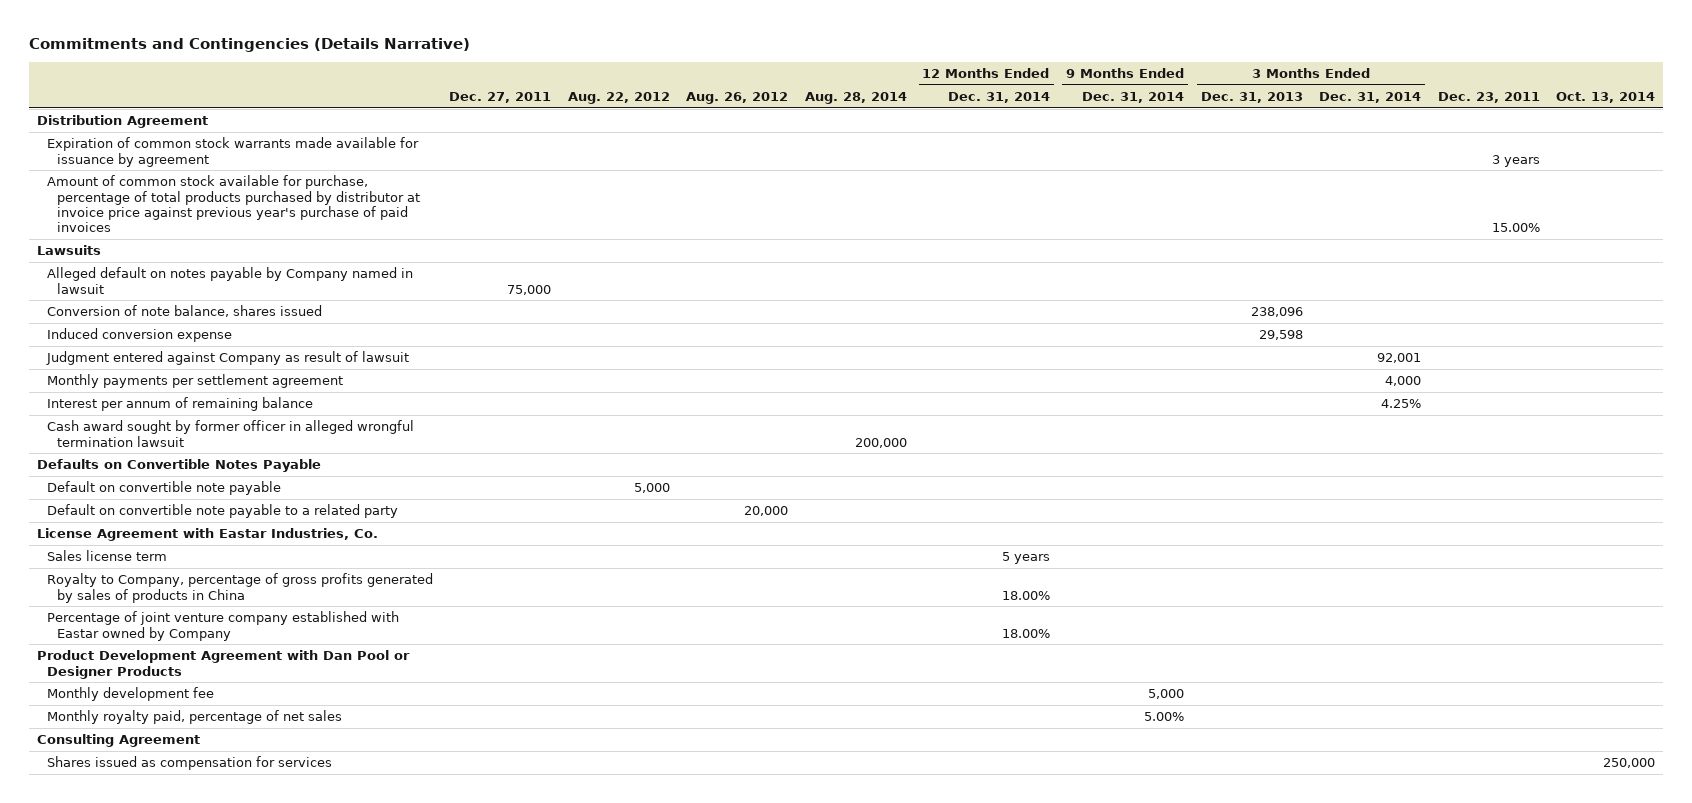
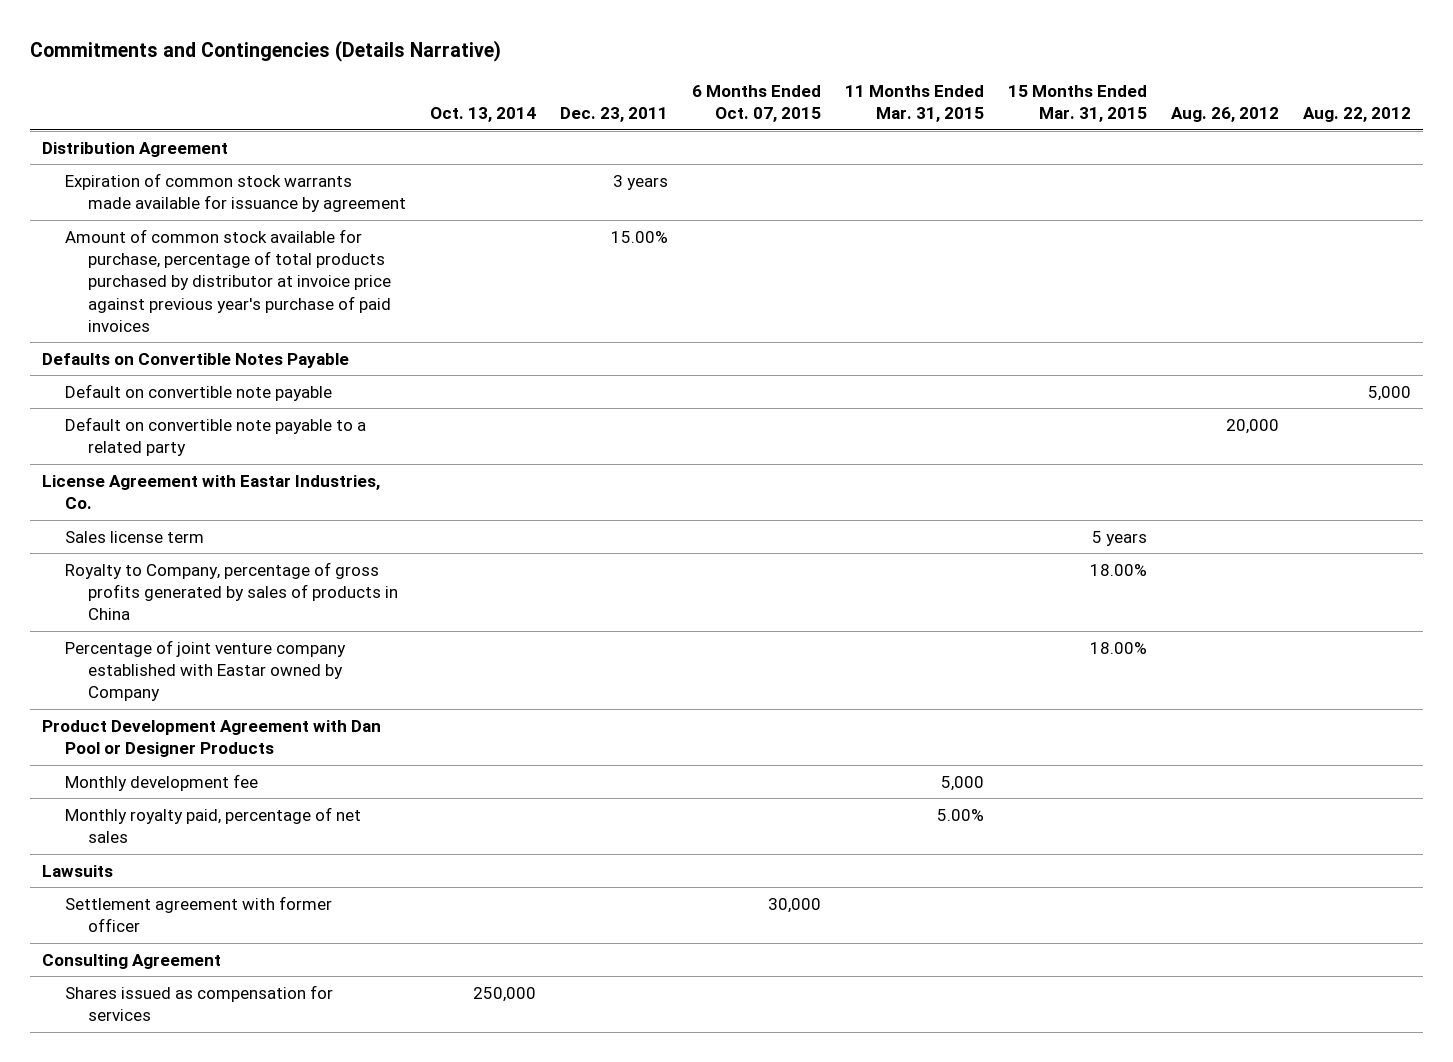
- | Dec. 27, 2011 | Aug. 22, 2012 | Aug. 26, 2012 | Aug. 28, 2014 | 12 Months Ended Dec. 31, 2014 | 9 Months Ended Dec. 31, 2014 | 3 Months Ended Dec. 31, 2013 | 3 Months Ended Dec. 31, 2014 | Dec. 23, 2011 | Oct. 13, 2014
+ | Oct. 13, 2014 | Dec. 23, 2011 | 6 Months Ended Oct. 07, 2015 | 11 Months Ended Mar. 31, 2015 | 15 Months Ended Mar. 31, 2015 | Aug. 26, 2012 | Aug. 22, 2012
- Alleged default on notes payable by Company named in lawsuit | 75,000 | | | | | | | | |
- Conversion of note balance, shares issued | | | | | | | 238,096 | | |
- Induced conversion expense | | | | | | | 29,598 | | |
- Judgment entered against Company as result of lawsuit | | | | | | | | 92,001 | |
- Monthly payments per settlement agreement | | | | | | | | 4,000 | |
- Interest per annum of remaining balance | | | | | | | | 4.25% | |
- Cash award sought by former officer in alleged wrongful termination lawsuit | | | | 200,000 | | | | | |
moved down: Lawsuits
+ Settlement agreement with former officer | | | 30,000 | | | |

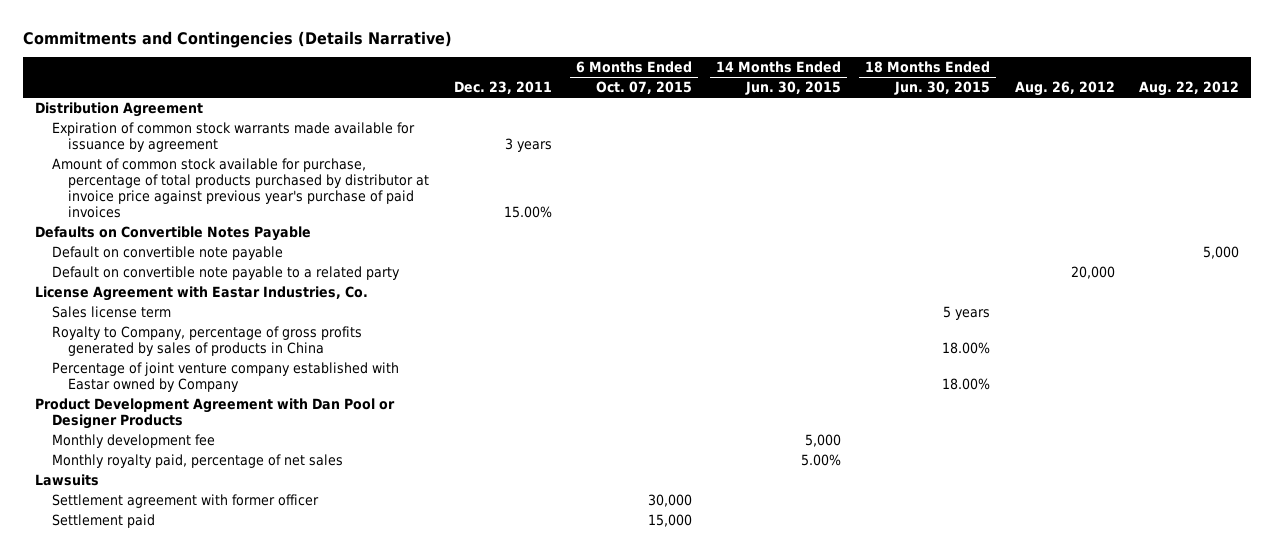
- | Oct. 13, 2014 | Dec. 23, 2011 | 6 Months Ended Oct. 07, 2015 | 11 Months Ended Mar. 31, 2015 | 15 Months Ended Mar. 31, 2015 | Aug. 26, 2012 | Aug. 22, 2012
+ | Dec. 23, 2011 | 6 Months Ended Oct. 07, 2015 | 14 Months Ended Jun. 30, 2015 | 18 Months Ended Jun. 30, 2015 | Aug. 26, 2012 | Aug. 22, 2012
- Consulting Agreement
- Shares issued as compensation for services | 250,000 | | | | | |
+ Settlement paid | | 15,000 | | | |

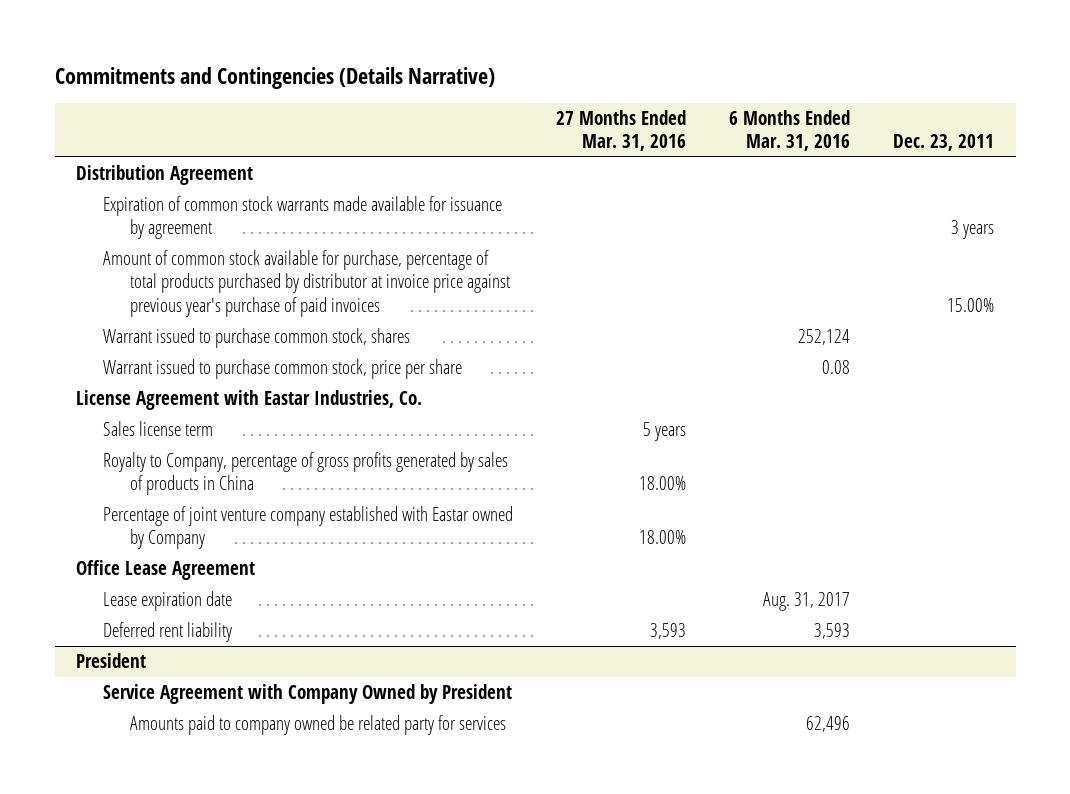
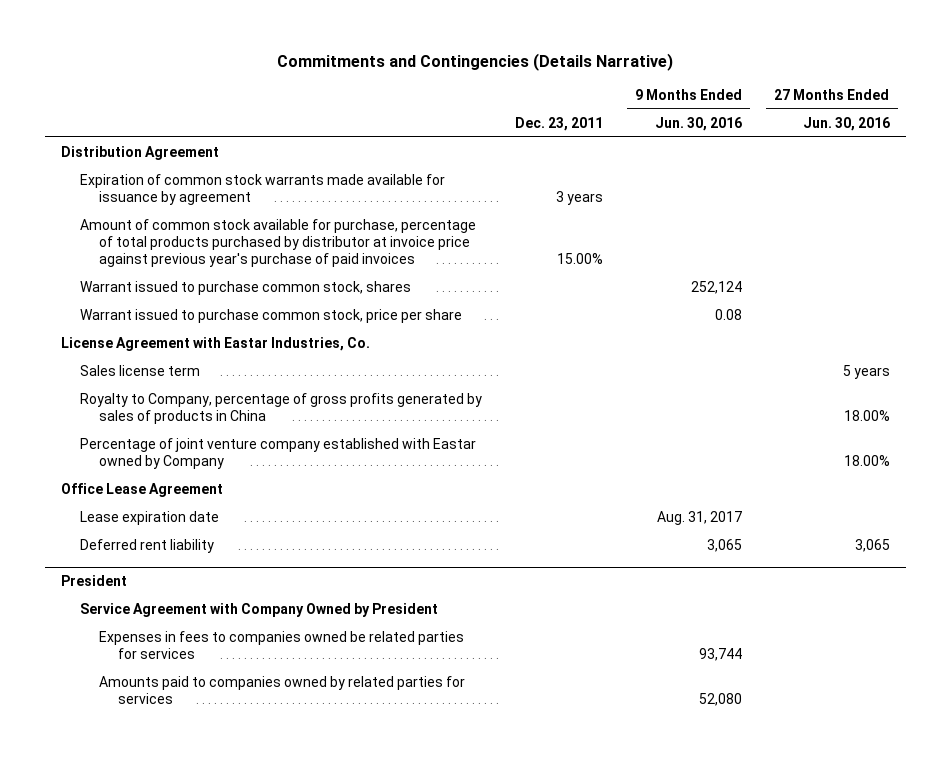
- | 27 Months Ended Mar. 31, 2016 | 6 Months Ended Mar. 31, 2016 | Dec. 23, 2011
+ | Dec. 23, 2011 | 9 Months Ended Jun. 30, 2016 | 27 Months Ended Jun. 30, 2016
@ President
- Amounts paid to company owned be related party for services | | 62,496 |
+ Expenses in fees to companies owned be related parties for services | | 93,744 |
+ Amounts paid to companies owned by related parties for services | | 52,080 |

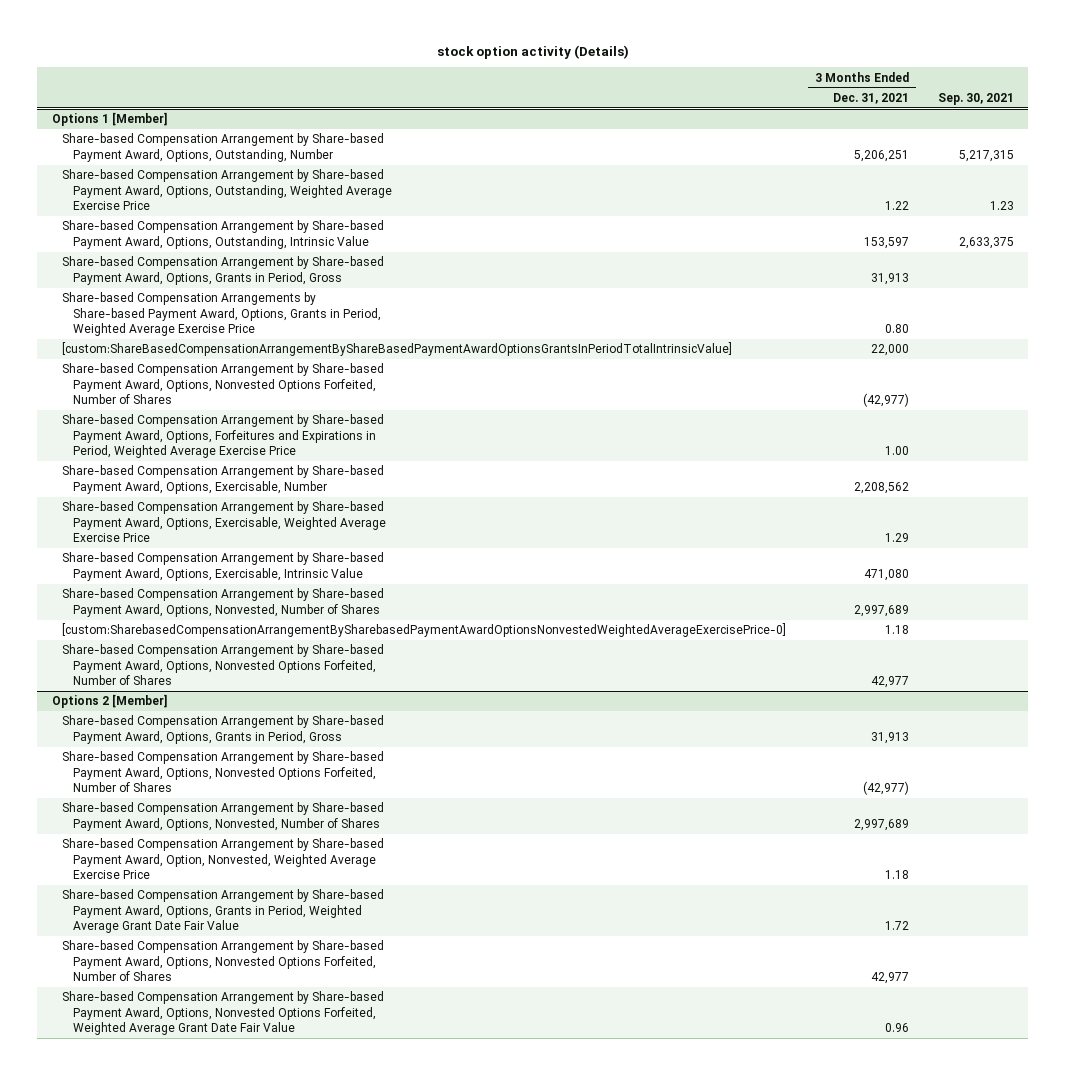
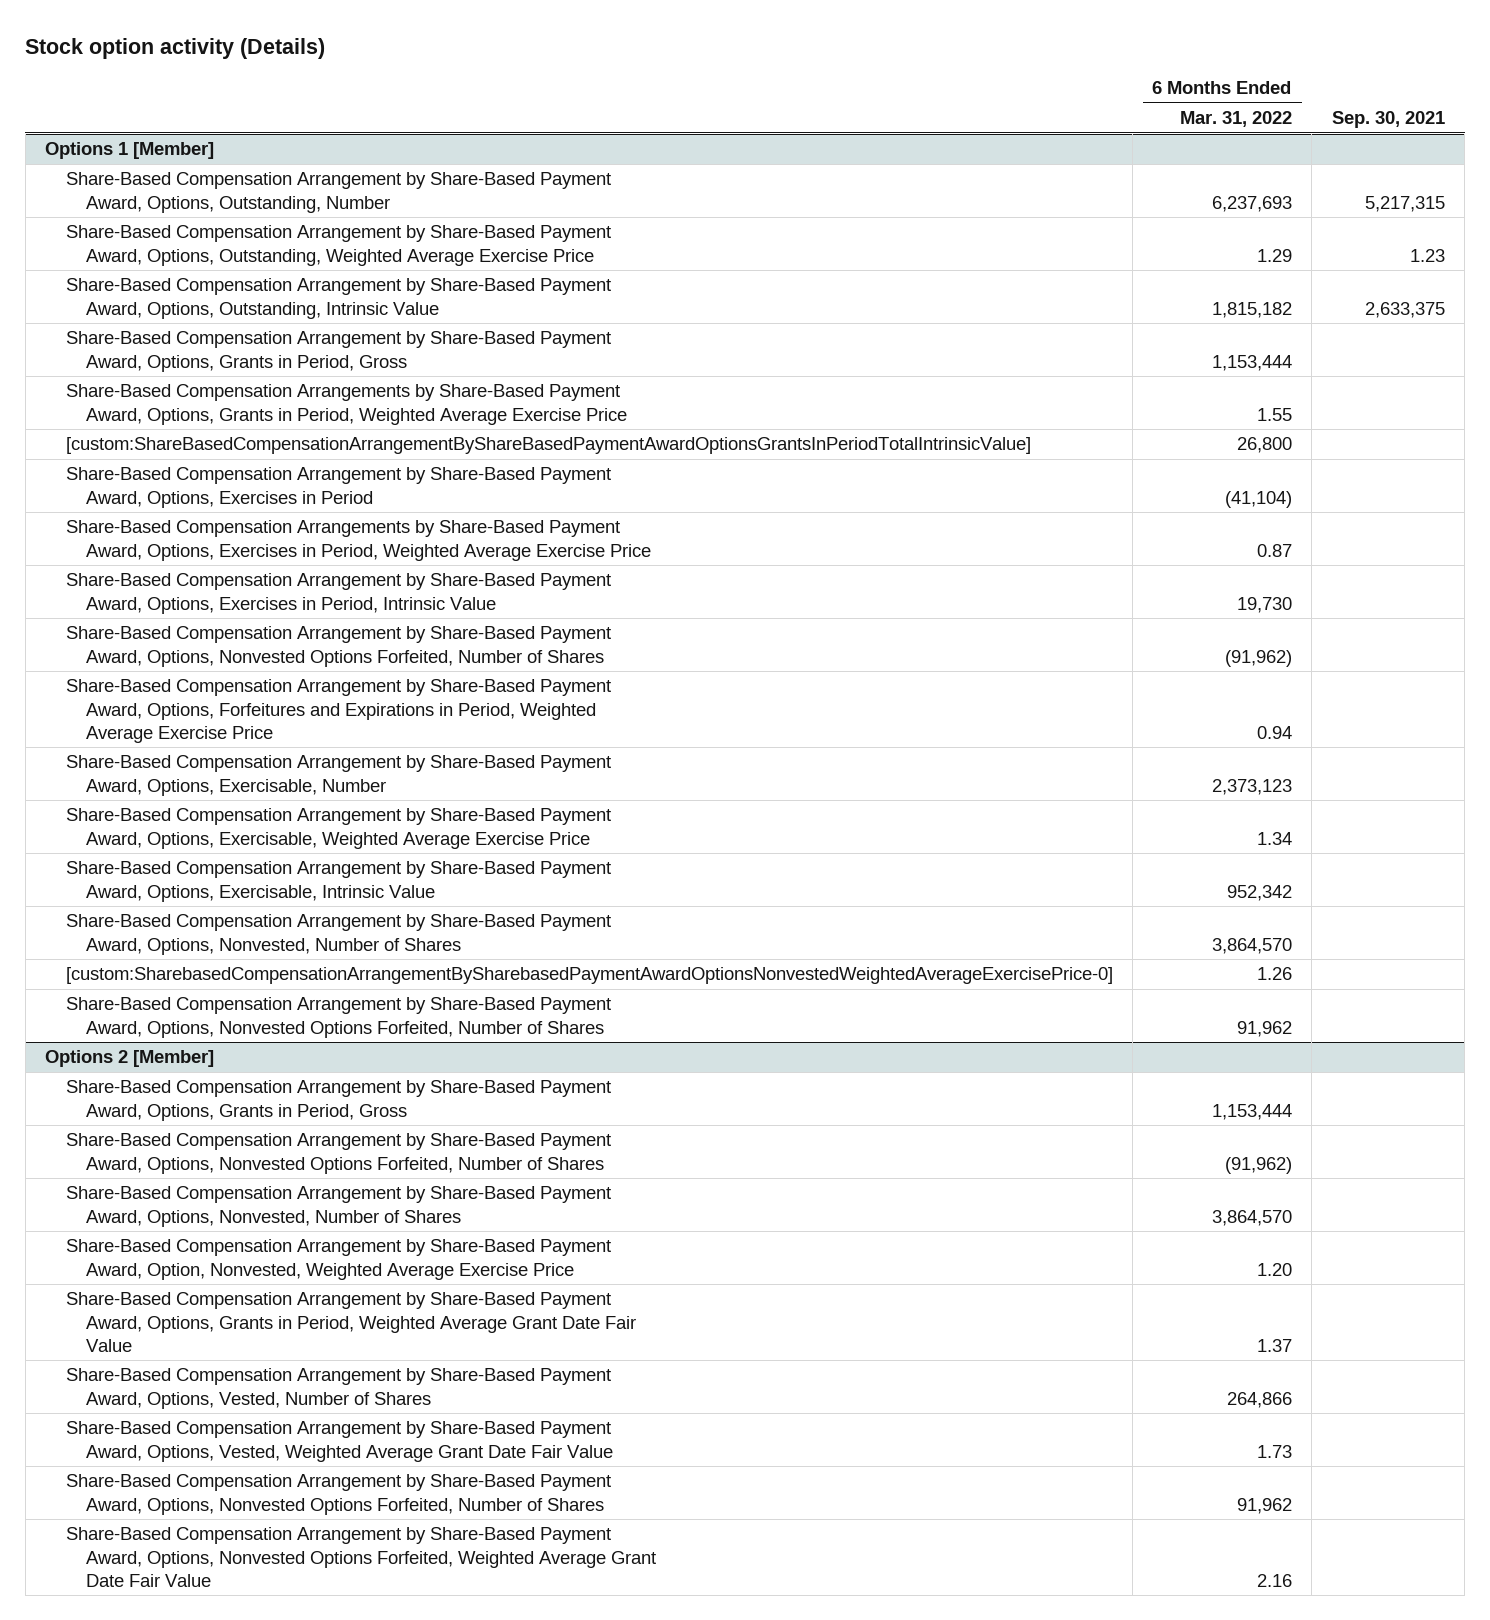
- stock option activity (Details)
+ Stock option activity (Details)
- | 3 Months Ended Dec. 31, 2021 | Sep. 30, 2021
+ | 6 Months Ended Mar. 31, 2022 | Sep. 30, 2021
@ Options 1 [Member]
- Share-based Compensation Arrangement by Share-based Payment Award, Options, Outstanding, Number | 5,206,251 | 5,217,315
- Share-based Compensation Arrangement by Share-based Payment Award, Options, Outstanding, Weighted Average Exercise Price | 1.22 | 1.23
- Share-based Compensation Arrangement by Share-based Payment Award, Options, Outstanding, Intrinsic Value | 153,597 | 2,633,375
- Share-based Compensation Arrangement by Share-based Payment Award, Options, Grants in Period, Gross | 31,913 |
- Share-based Compensation Arrangements by Share-based Payment Award, Options, Grants in Period, Weighted Average Exercise Price | 0.80 |
+ Share-Based Compensation Arrangement by Share-Based Payment Award, Options, Outstanding, Number | 6,237,693 | 5,217,315
+ Share-Based Compensation Arrangement by Share-Based Payment Award, Options, Outstanding, Weighted Average Exercise Price | 1.29 | 1.23
+ Share-Based Compensation Arrangement by Share-Based Payment Award, Options, Outstanding, Intrinsic Value | 1,815,182 | 2,633,375
+ Share-Based Compensation Arrangement by Share-Based Payment Award, Options, Grants in Period, Gross | 1,153,444 |
+ Share-Based Compensation Arrangements by Share-Based Payment Award, Options, Grants in Period, Weighted Average Exercise Price | 1.55 |
- Share-based Compensation Arrangement by Share-based Payment Award, Options, Nonvested Options Forfeited, Number of Shares | (42,977) |
- Share-based Compensation Arrangement by Share-based Payment Award, Options, Forfeitures and Expirations in Period, Weighted Average Exercise Price | 1.00 |
- Share-based Compensation Arrangement by Share-based Payment Award, Options, Exercisable, Number | 2,208,562 |
- Share-based Compensation Arrangement by Share-based Payment Award, Options, Exercisable, Weighted Average Exercise Price | 1.29 |
- Share-based Compensation Arrangement by Share-based Payment Award, Options, Exercisable, Intrinsic Value | 471,080 |
- Share-based Compensation Arrangement by Share-based Payment Award, Options, Nonvested, Number of Shares | 2,997,689 |
+ Share-Based Compensation Arrangement by Share-Based Payment Award, Options, Exercises in Period | (41,104) |
+ Share-Based Compensation Arrangements by Share-Based Payment Award, Options, Exercises in Period, Weighted Average Exercise Price | 0.87 |
+ Share-Based Compensation Arrangement by Share-Based Payment Award, Options, Exercises in Period, Intrinsic Value | 19,730 |
+ Share-Based Compensation Arrangement by Share-Based Payment Award, Options, Nonvested Options Forfeited, Number of Shares | (91,962) |
+ Share-Based Compensation Arrangement by Share-Based Payment Award, Options, Forfeitures and Expirations in Period, Weighted Average Exercise Price | 0.94 |
+ Share-Based Compensation Arrangement by Share-Based Payment Award, Options, Exercisable, Number | 2,373,123 |
+ Share-Based Compensation Arrangement by Share-Based Payment Award, Options, Exercisable, Weighted Average Exercise Price | 1.34 |
+ Share-Based Compensation Arrangement by Share-Based Payment Award, Options, Exercisable, Intrinsic Value | 952,342 |
+ Share-Based Compensation Arrangement by Share-Based Payment Award, Options, Nonvested, Number of Shares | 3,864,570 |
- Share-based Compensation Arrangement by Share-based Payment Award, Options, Nonvested Options Forfeited, Number of Shares | 42,977 |
+ Share-Based Compensation Arrangement by Share-Based Payment Award, Options, Nonvested Options Forfeited, Number of Shares | 91,962 |
@ Options 2 [Member]
- Share-based Compensation Arrangement by Share-based Payment Award, Options, Grants in Period, Gross | 31,913 |
- Share-based Compensation Arrangement by Share-based Payment Award, Options, Nonvested Options Forfeited, Number of Shares | (42,977) |
- Share-based Compensation Arrangement by Share-based Payment Award, Options, Nonvested, Number of Shares | 2,997,689 |
- Share-based Compensation Arrangement by Share-based Payment Award, Option, Nonvested, Weighted Average Exercise Price | 1.18 |
- Share-based Compensation Arrangement by Share-based Payment Award, Options, Grants in Period, Weighted Average Grant Date Fair Value | 1.72 |
- Share-based Compensation Arrangement by Share-based Payment Award, Options, Nonvested Options Forfeited, Number of Shares | 42,977 |
- Share-based Compensation Arrangement by Share-based Payment Award, Options, Nonvested Options Forfeited, Weighted Average Grant Date Fair Value | 0.96 |
+ Share-Based Compensation Arrangement by Share-Based Payment Award, Options, Grants in Period, Gross | 1,153,444 |
+ Share-Based Compensation Arrangement by Share-Based Payment Award, Options, Nonvested Options Forfeited, Number of Shares | (91,962) |
+ Share-Based Compensation Arrangement by Share-Based Payment Award, Options, Nonvested, Number of Shares | 3,864,570 |
+ Share-Based Compensation Arrangement by Share-Based Payment Award, Option, Nonvested, Weighted Average Exercise Price | 1.20 |
+ Share-Based Compensation Arrangement by Share-Based Payment Award, Options, Grants in Period, Weighted Average Grant Date Fair Value | 1.37 |
+ Share-Based Compensation Arrangement by Share-Based Payment Award, Options, Vested, Number of Shares | 264,866 |
+ Share-Based Compensation Arrangement by Share-Based Payment Award, Options, Vested, Weighted Average Grant Date Fair Value | 1.73 |
+ Share-Based Compensation Arrangement by Share-Based Payment Award, Options, Nonvested Options Forfeited, Number of Shares | 91,962 |
+ Share-Based Compensation Arrangement by Share-Based Payment Award, Options, Nonvested Options Forfeited, Weighted Average Grant Date Fair Value | 2.16 |

